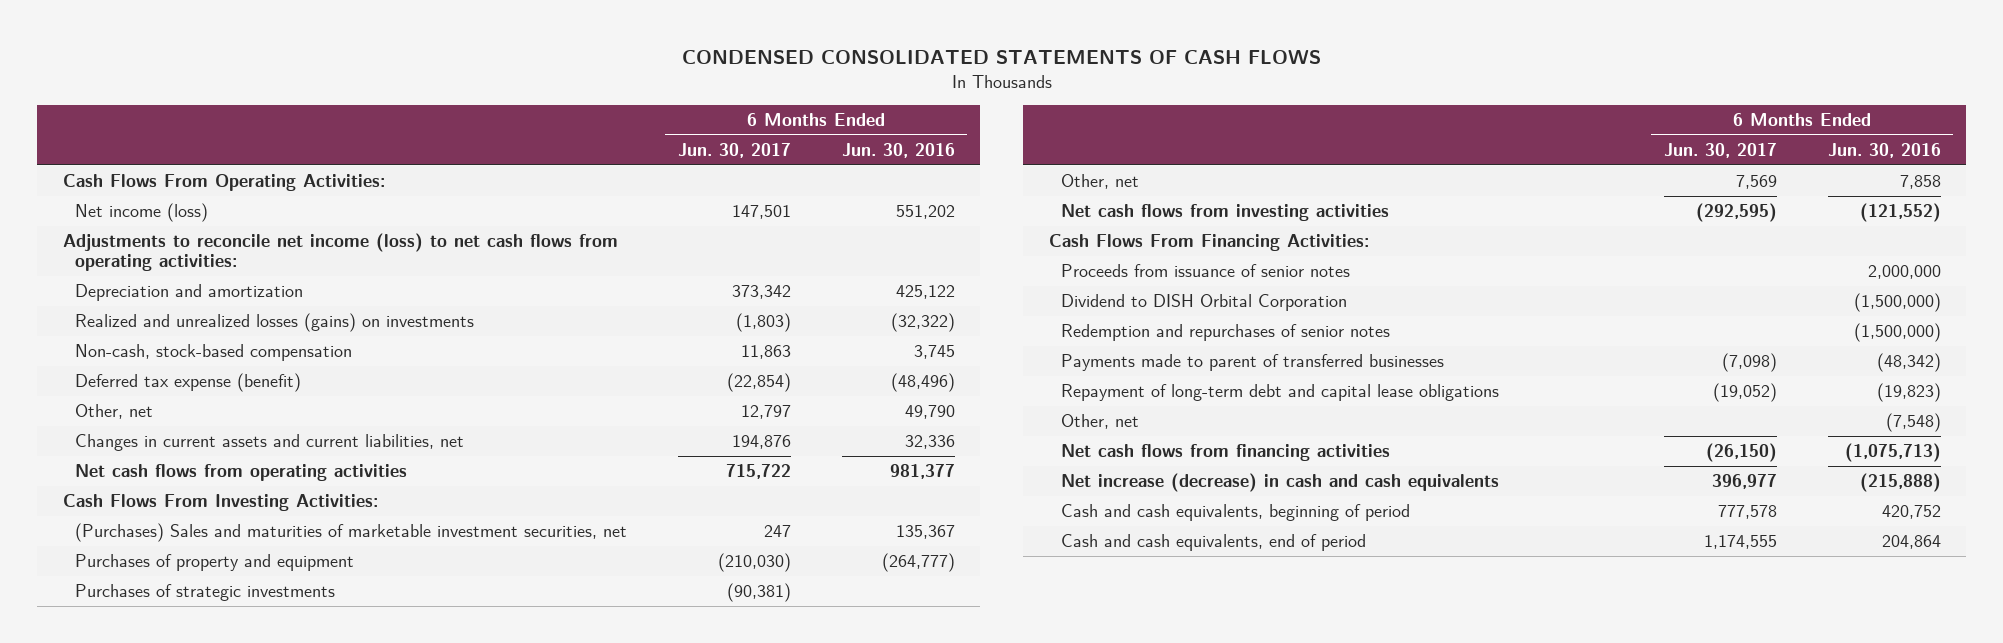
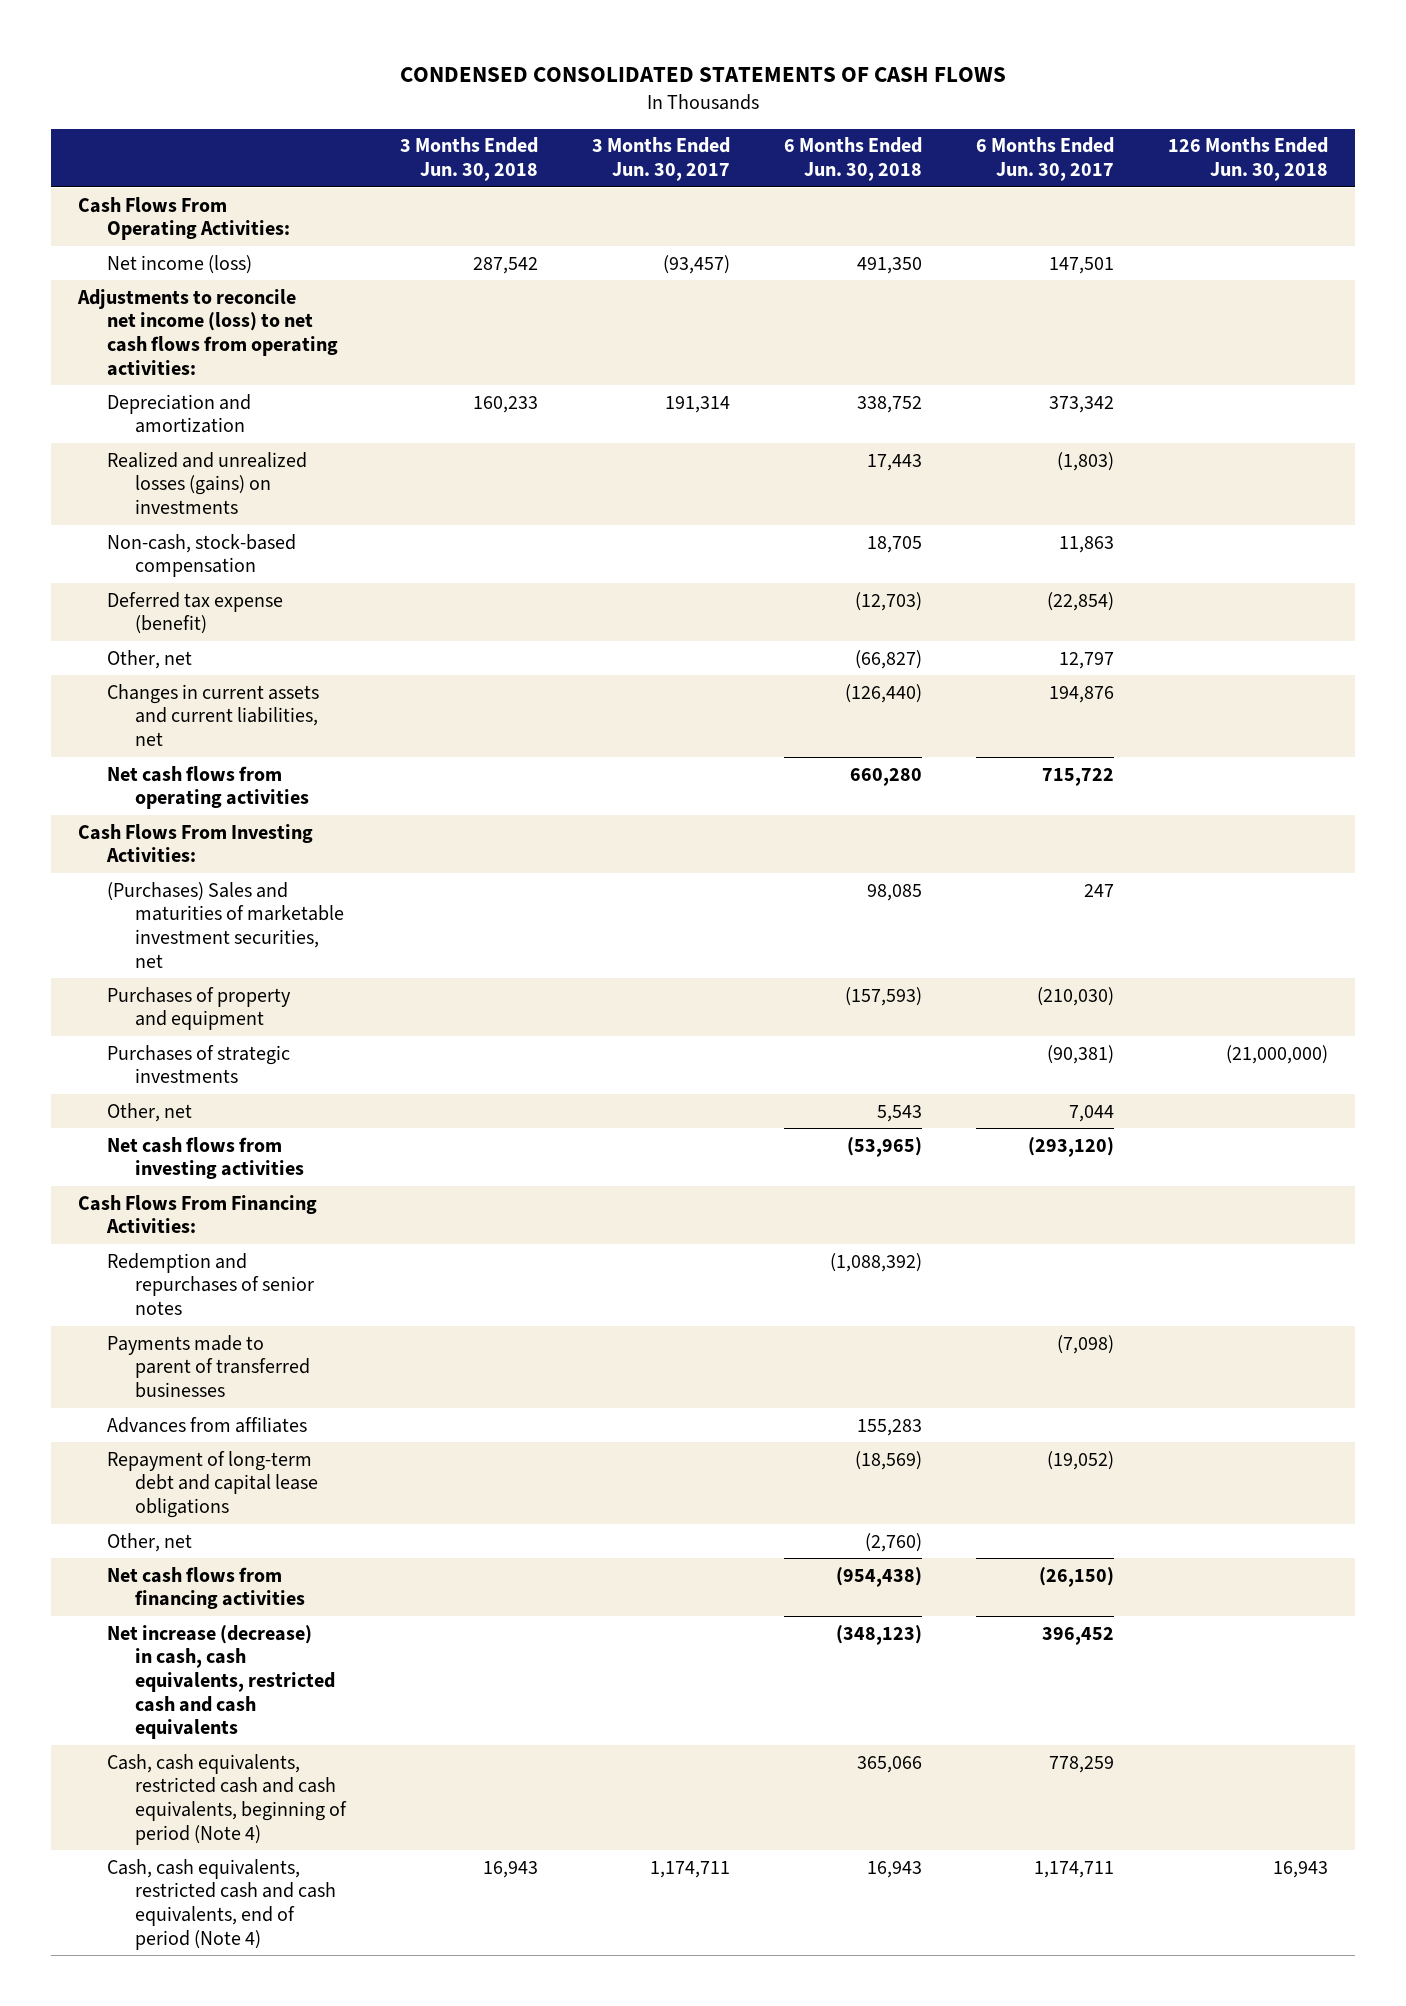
- | 6 Months Ended Jun. 30, 2017 | 6 Months Ended Jun. 30, 2016
+ | 3 Months Ended Jun. 30, 2018 | 3 Months Ended Jun. 30, 2017 | 6 Months Ended Jun. 30, 2018 | 6 Months Ended Jun. 30, 2017 | 126 Months Ended Jun. 30, 2018
- Other, net | 7,569 | 7,858
- Net cash flows from investing activities | (292,595) | (121,552)
+ Other, net | | | 5,543 | 7,044 |
+ Net cash flows from investing activities | | | (53,965) | (293,120) |
- Proceeds from issuance of senior notes | | 2,000,000
- Dividend to DISH Orbital Corporation | | (1,500,000)
+ Advances from affiliates | | | 155,283 | |
- Net increase (decrease) in cash and cash equivalents | 396,977 | (215,888)
- Cash and cash equivalents, beginning of period | 777,578 | 420,752
- Cash and cash equivalents, end of period | 1,174,555 | 204,864
+ Net increase (decrease) in cash, cash equivalents, restricted cash and cash equivalents | | | (348,123) | 396,452 |
+ Cash, cash equivalents, restricted cash and cash equivalents, beginning of period (Note 4) | | | 365,066 | 778,259 |
+ Cash, cash equivalents, restricted cash and cash equivalents, end of period (Note 4) | 16,943 | 1,174,711 | 16,943 | 1,174,711 | 16,943

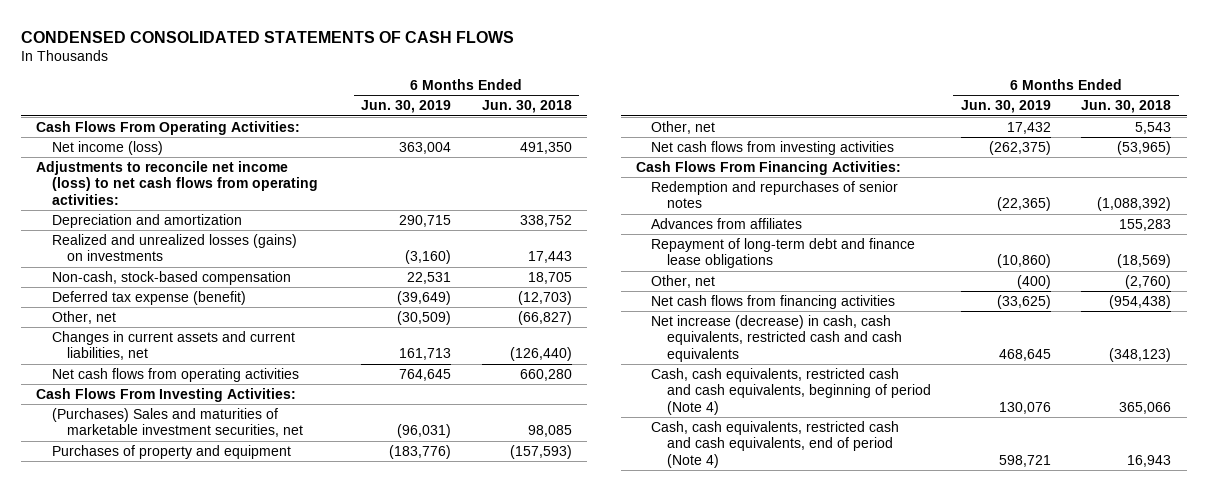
- | 3 Months Ended Jun. 30, 2018 | 3 Months Ended Jun. 30, 2017 | 6 Months Ended Jun. 30, 2018 | 6 Months Ended Jun. 30, 2017 | 126 Months Ended Jun. 30, 2018
+ | 6 Months Ended Jun. 30, 2019 | 6 Months Ended Jun. 30, 2018
- Purchases of strategic investments | | | | (90,381) | (21,000,000)
- Payments made to parent of transferred businesses | | | | (7,098) |
- Repayment of long-term debt and capital lease obligations | | | (18,569) | (19,052) |
+ Repayment of long-term debt and finance lease obligations | (10,860) | (18,569)

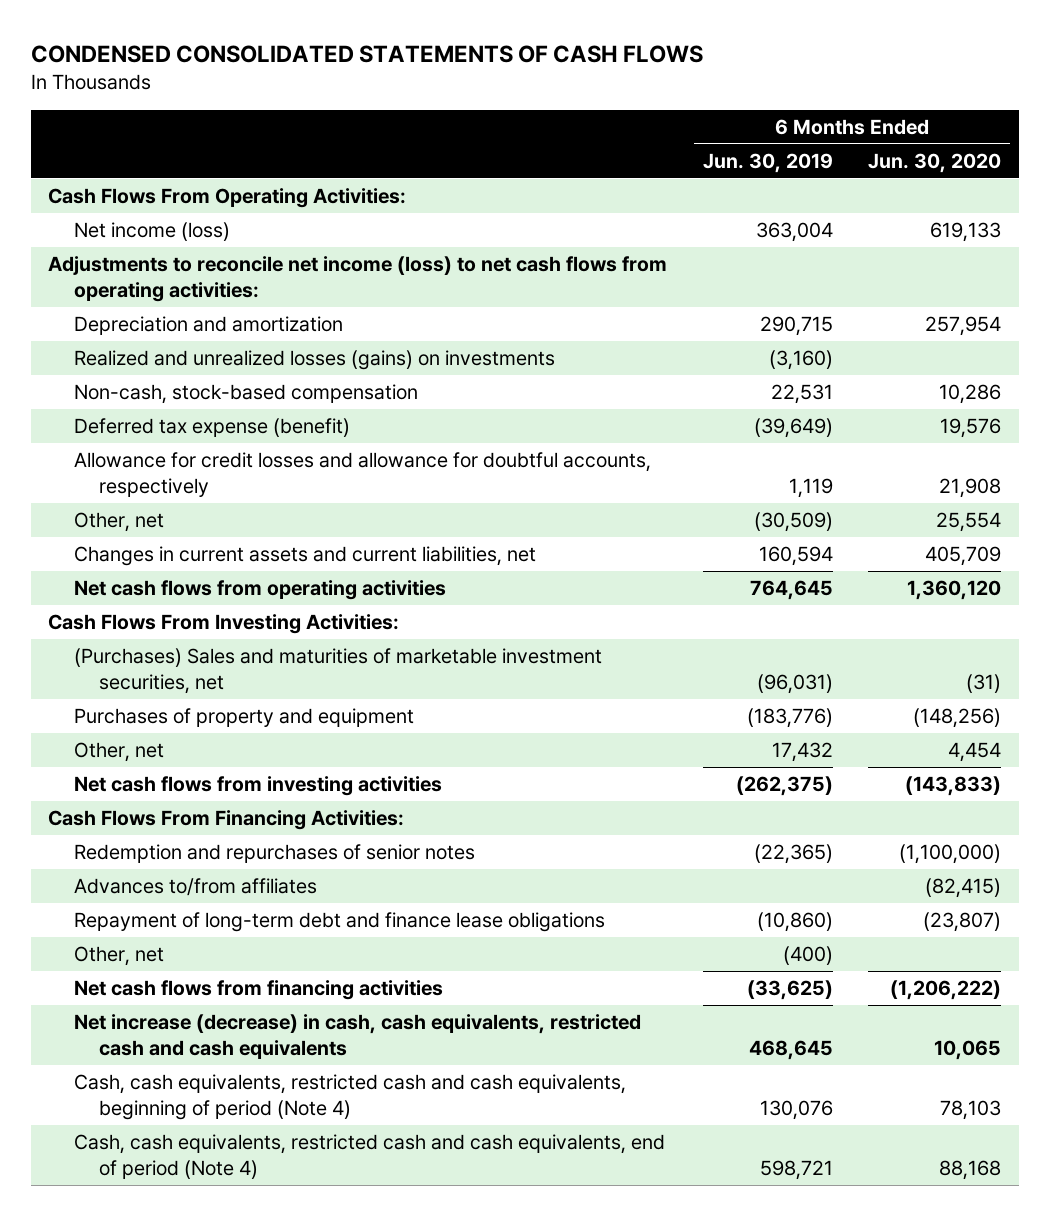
- | 6 Months Ended Jun. 30, 2019 | 6 Months Ended Jun. 30, 2018
+ | 6 Months Ended Jun. 30, 2019 | 6 Months Ended Jun. 30, 2020
+ Allowance for credit losses and allowance for doubtful accounts, respectively | 1,119 | 21,908
- Changes in current assets and current liabilities, net | 161,713 | (126,440)
+ Changes in current assets and current liabilities, net | 160,594 | 405,709
- Advances from affiliates | | 155,283
+ Advances to/from affiliates | | (82,415)

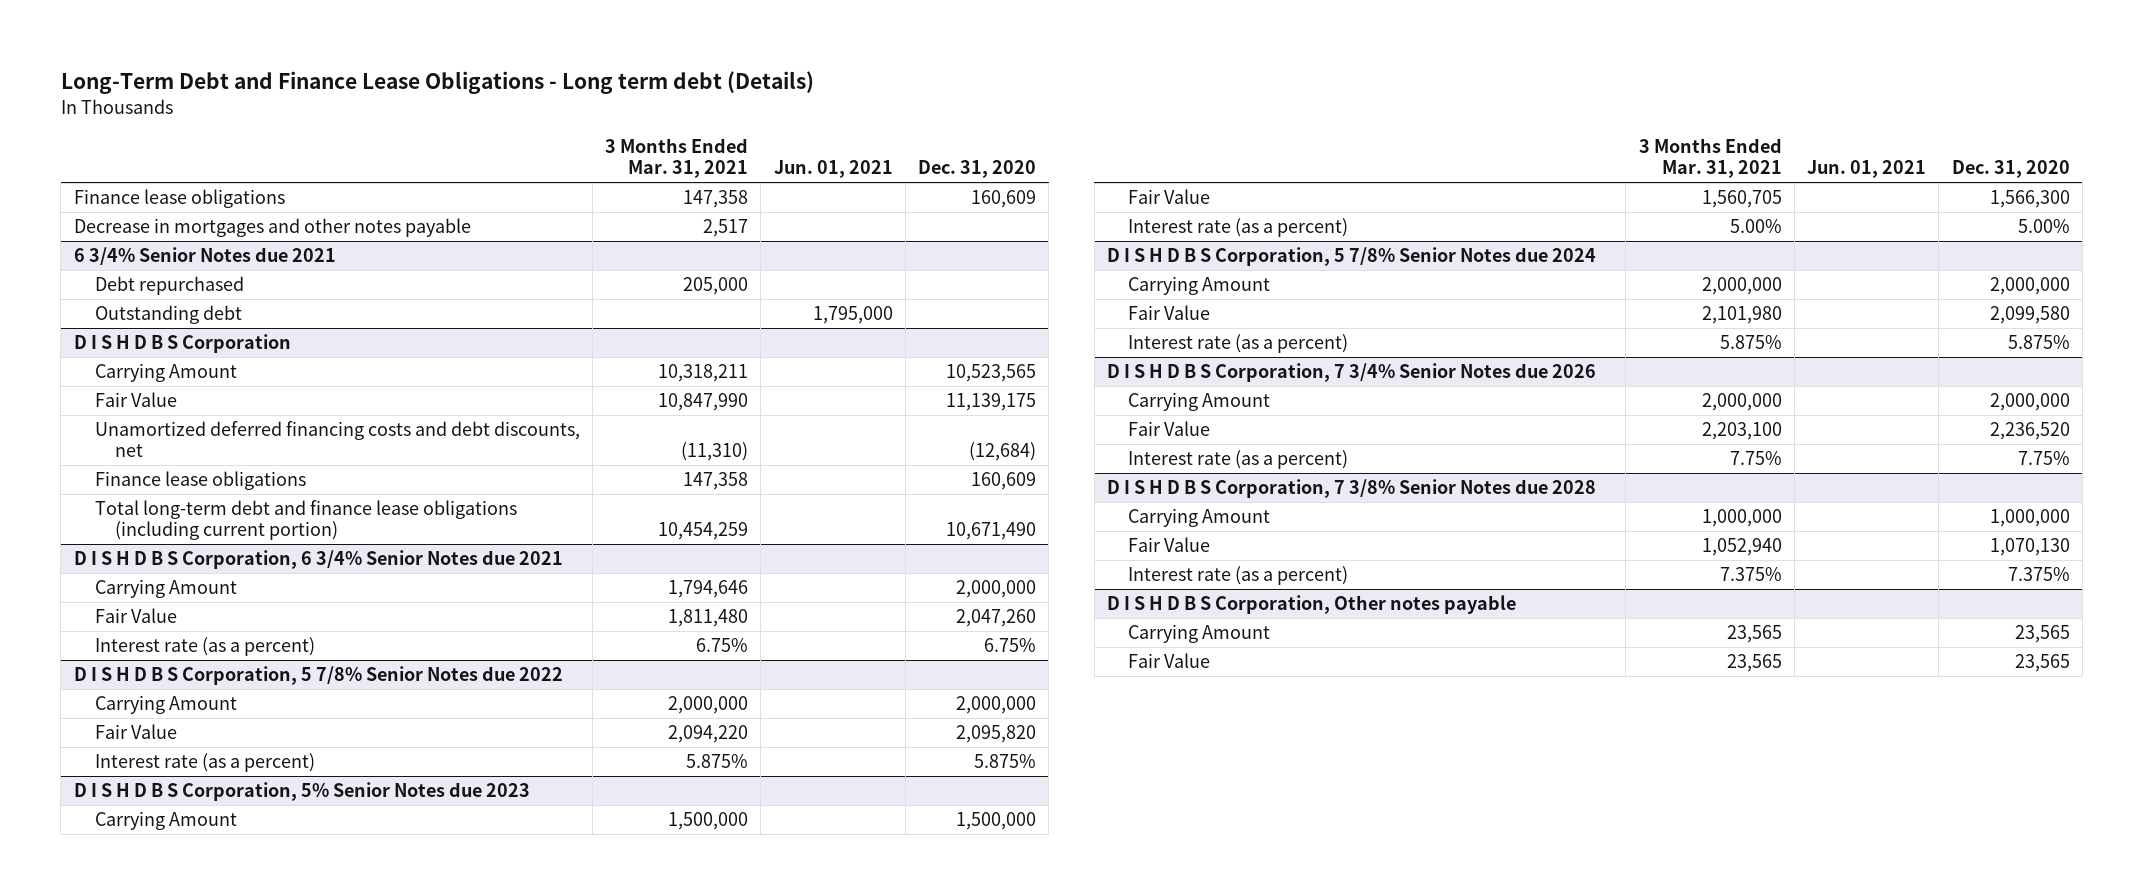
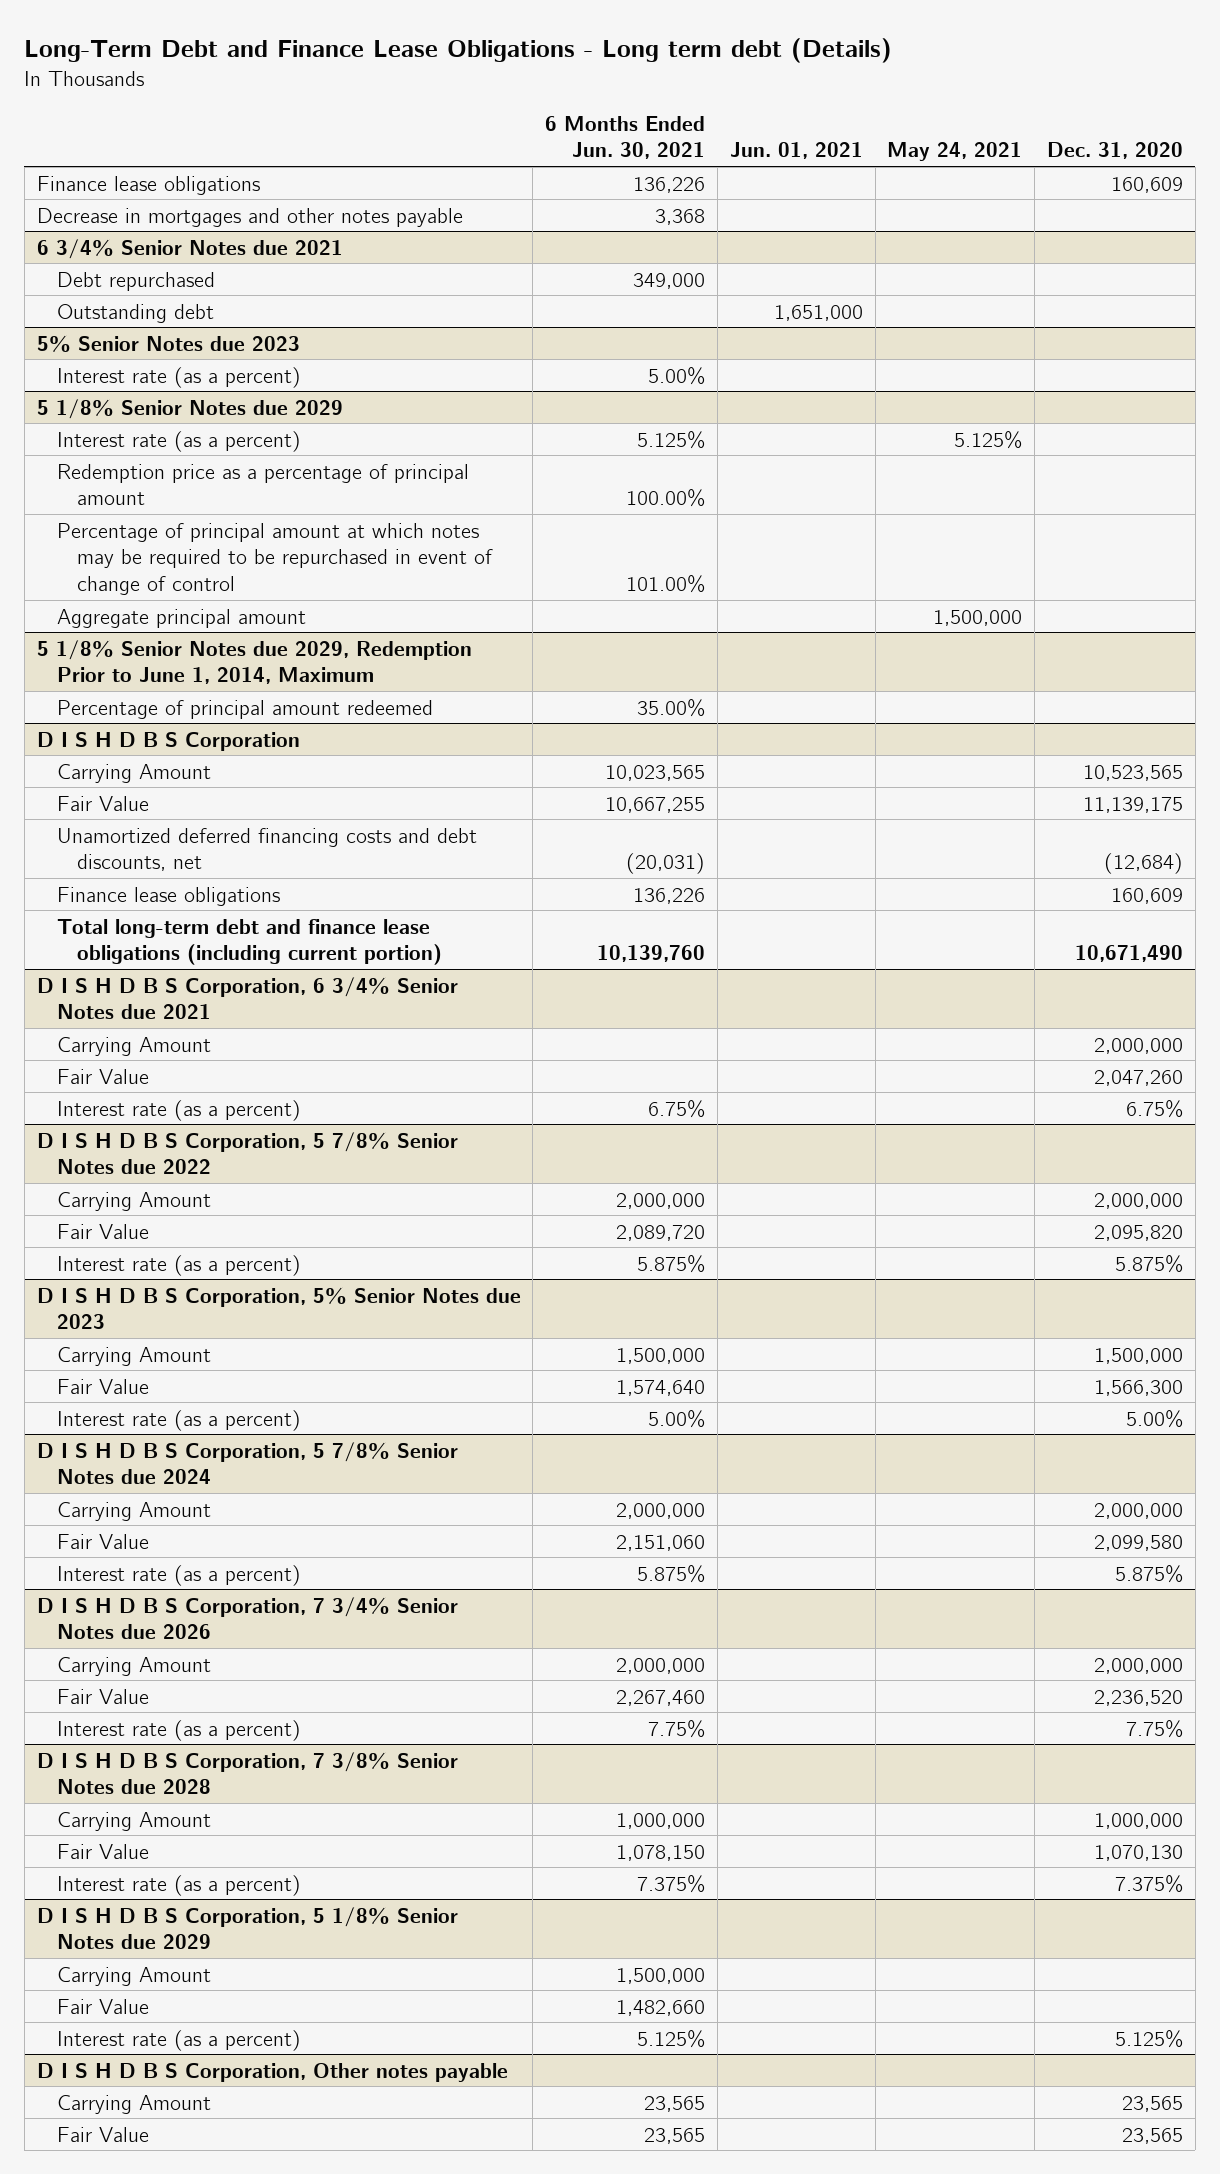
- | 3 Months Ended Mar. 31, 2021 | Jun. 01, 2021 | Dec. 31, 2020
+ | 6 Months Ended Jun. 30, 2021 | Jun. 01, 2021 | May 24, 2021 | Dec. 31, 2020
@ 6 3/4% Senior Notes due 2021
- Outstanding debt | | 1,795,000 |
+ Outstanding debt | | 1,651,000 | |
+ 5% Senior Notes due 2023
+ Interest rate (as a percent) | 5.00% | | |
+ 5 1/8% Senior Notes due 2029
+ Interest rate (as a percent) | 5.125% | | 5.125% |
+ Redemption price as a percentage of principal amount | 100.00% | | |
+ Percentage of principal amount at which notes may be required to be repurchased in event of change of control | 101.00% | | |
+ Aggregate principal amount | | | 1,500,000 |
+ 5 1/8% Senior Notes due 2029, Redemption Prior to June 1, 2014, Maximum
+ Percentage of principal amount redeemed | 35.00% | | |
+ D I S H D B S Corporation, 5 1/8% Senior Notes due 2029
+ Carrying Amount | 1,500,000 | | |
+ Fair Value | 1,482,660 | | |
+ Interest rate (as a percent) | 5.125% | | | 5.125%

